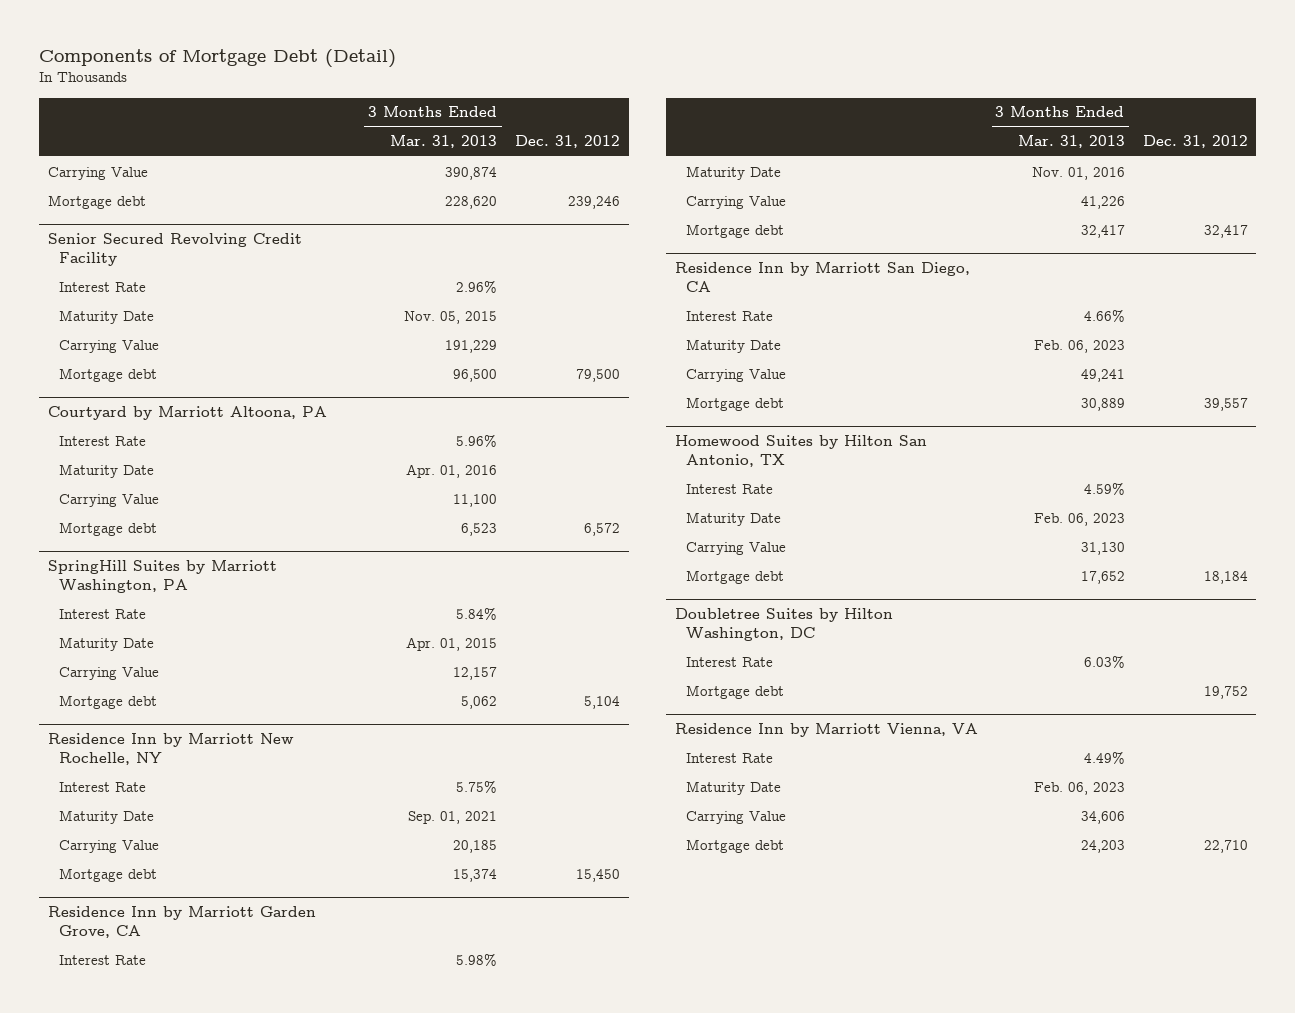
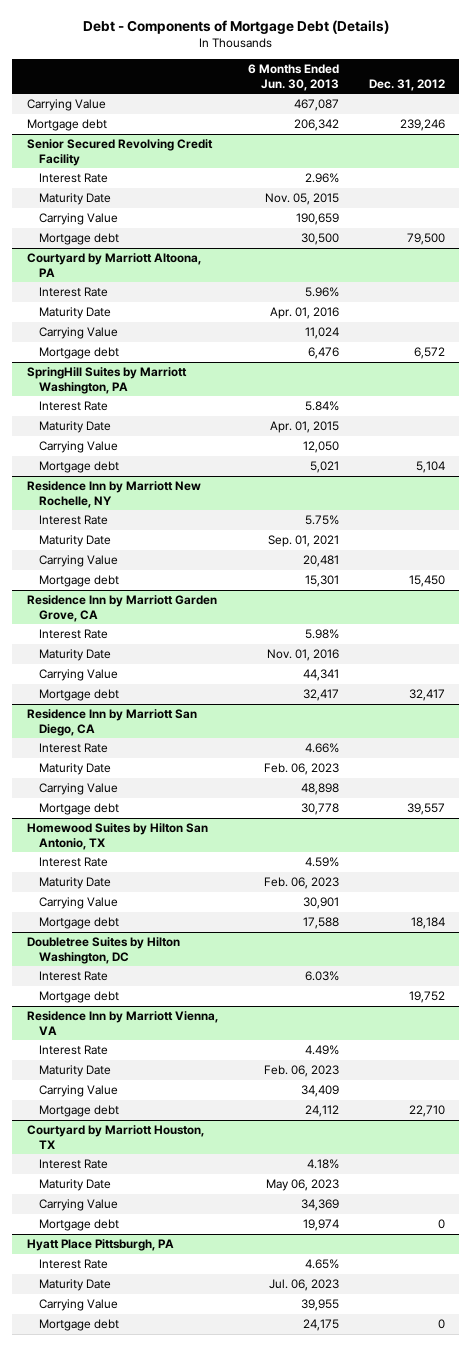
- Components of Mortgage Debt (Detail)
+ Debt - Components of Mortgage Debt (Details)
- | 3 Months Ended Mar. 31, 2013 | Dec. 31, 2012
+ | 6 Months Ended Jun. 30, 2013 | Dec. 31, 2012
+ Courtyard by Marriott Houston, TX
+ Interest Rate | 4.18% |
+ Maturity Date | May 06, 2023 |
+ Carrying Value | 34,369 |
+ Mortgage debt | 19,974 | 0
+ Hyatt Place Pittsburgh, PA
+ Interest Rate | 4.65% |
+ Maturity Date | Jul. 06, 2023 |
+ Carrying Value | 39,955 |
+ Mortgage debt | 24,175 | 0

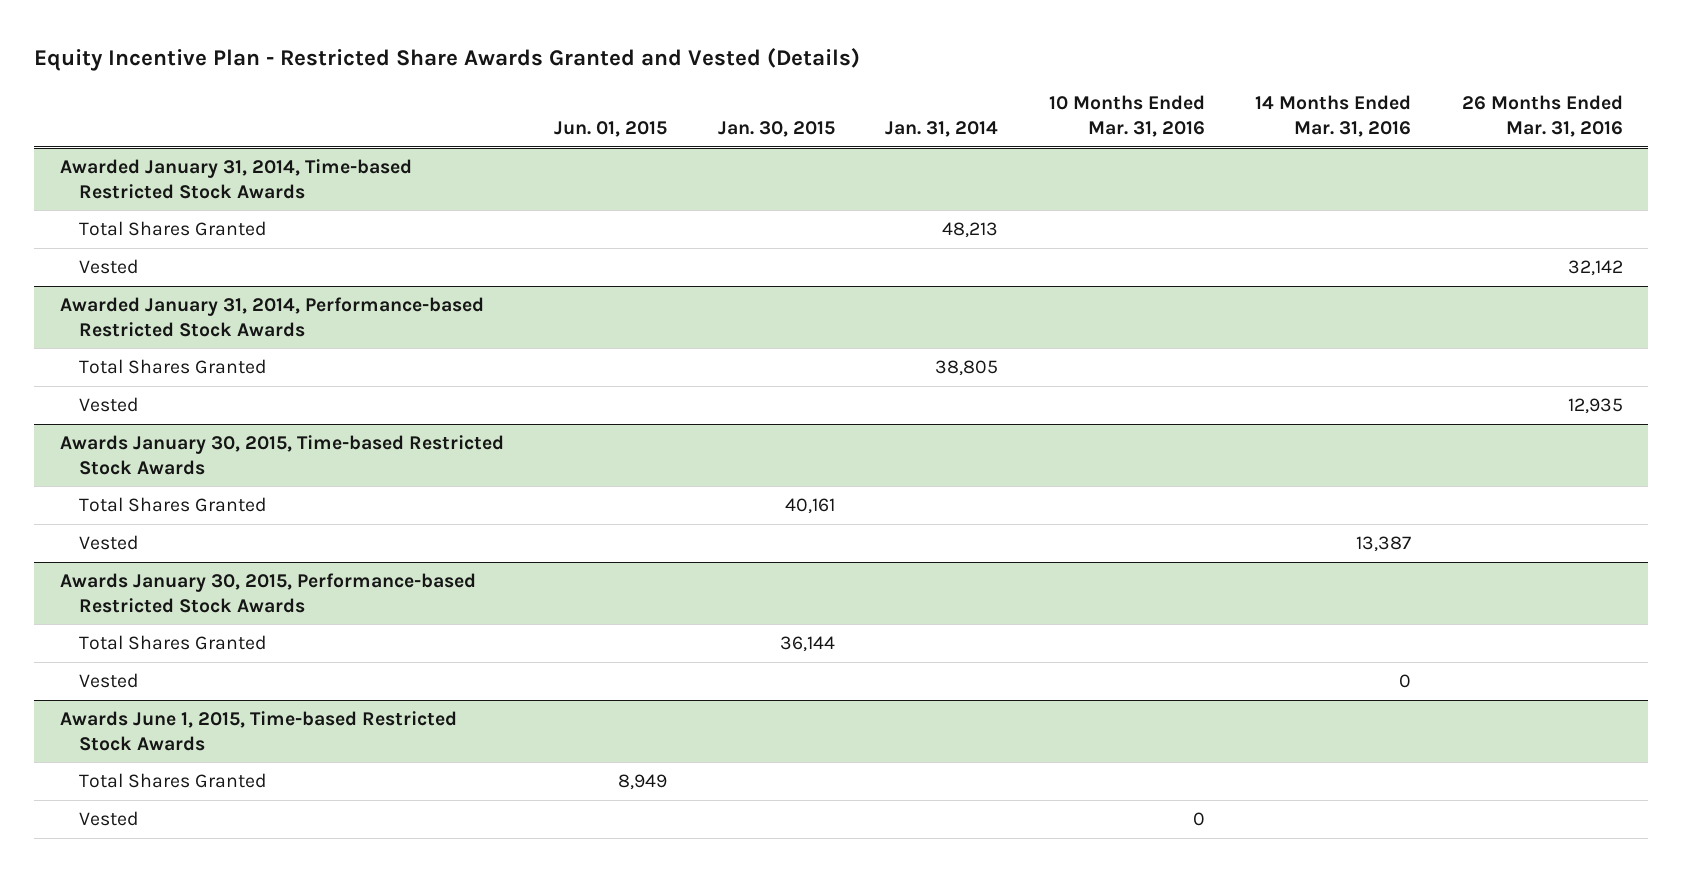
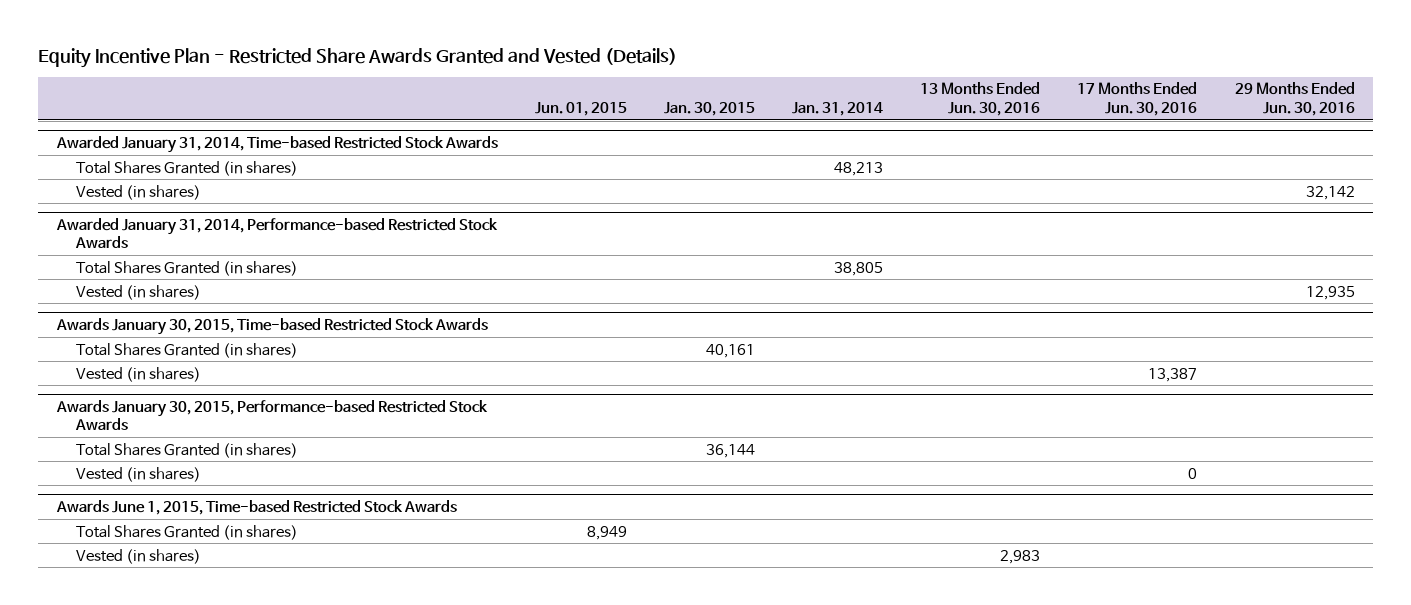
- | Jun. 01, 2015 | Jan. 30, 2015 | Jan. 31, 2014 | 10 Months Ended Mar. 31, 2016 | 14 Months Ended Mar. 31, 2016 | 26 Months Ended Mar. 31, 2016
+ | Jun. 01, 2015 | Jan. 30, 2015 | Jan. 31, 2014 | 13 Months Ended Jun. 30, 2016 | 17 Months Ended Jun. 30, 2016 | 29 Months Ended Jun. 30, 2016
@ Awarded January 31, 2014, Time-based Restricted Stock Awards
- Total Shares Granted | | | 48,213 | | |
- Vested | | | | | | 32,142
+ Total Shares Granted (in shares) | | | 48,213 | | |
+ Vested (in shares) | | | | | | 32,142
@ Awarded January 31, 2014, Performance-based Restricted Stock Awards
- Total Shares Granted | | | 38,805 | | |
- Vested | | | | | | 12,935
+ Total Shares Granted (in shares) | | | 38,805 | | |
+ Vested (in shares) | | | | | | 12,935
@ Awards January 30, 2015, Time-based Restricted Stock Awards
- Total Shares Granted | | 40,161 | | | |
- Vested | | | | | 13,387 |
+ Total Shares Granted (in shares) | | 40,161 | | | |
+ Vested (in shares) | | | | | 13,387 |
@ Awards January 30, 2015, Performance-based Restricted Stock Awards
- Total Shares Granted | | 36,144 | | | |
- Vested | | | | | 0 |
+ Total Shares Granted (in shares) | | 36,144 | | | |
+ Vested (in shares) | | | | | 0 |
@ Awards June 1, 2015, Time-based Restricted Stock Awards
- Total Shares Granted | 8,949 | | | | |
- Vested | | | | 0 | |
+ Total Shares Granted (in shares) | 8,949 | | | | |
+ Vested (in shares) | | | | 2,983 | |

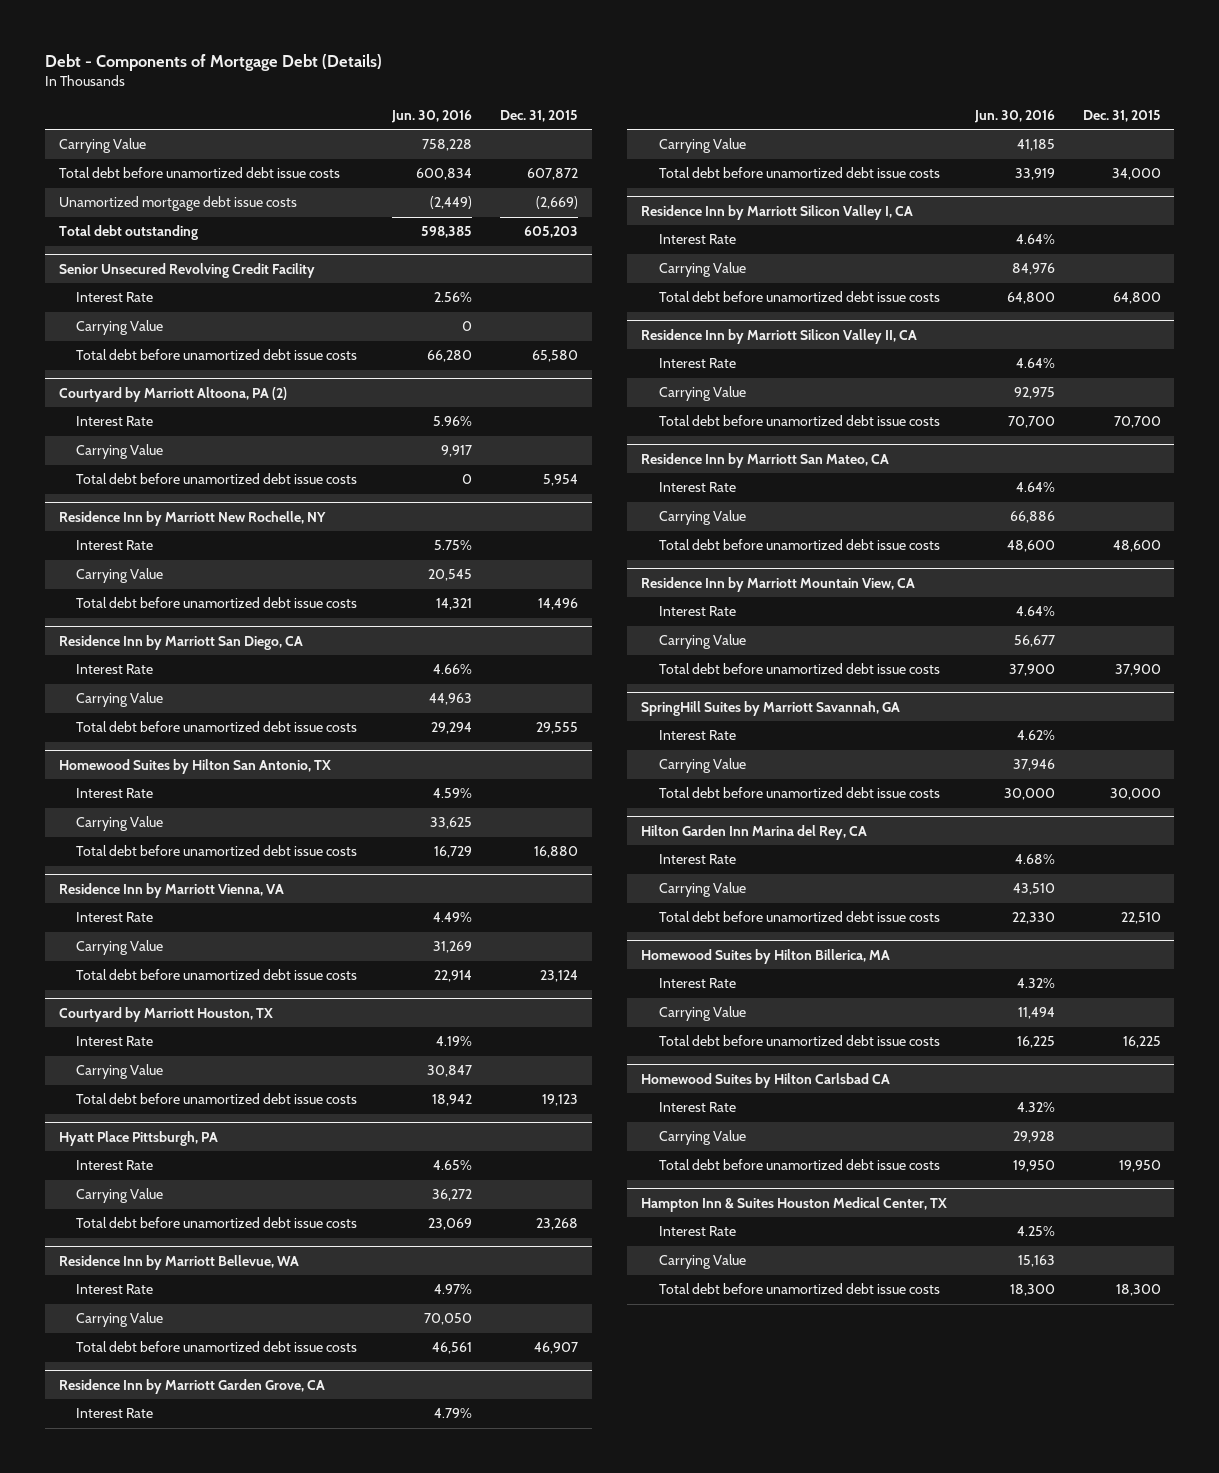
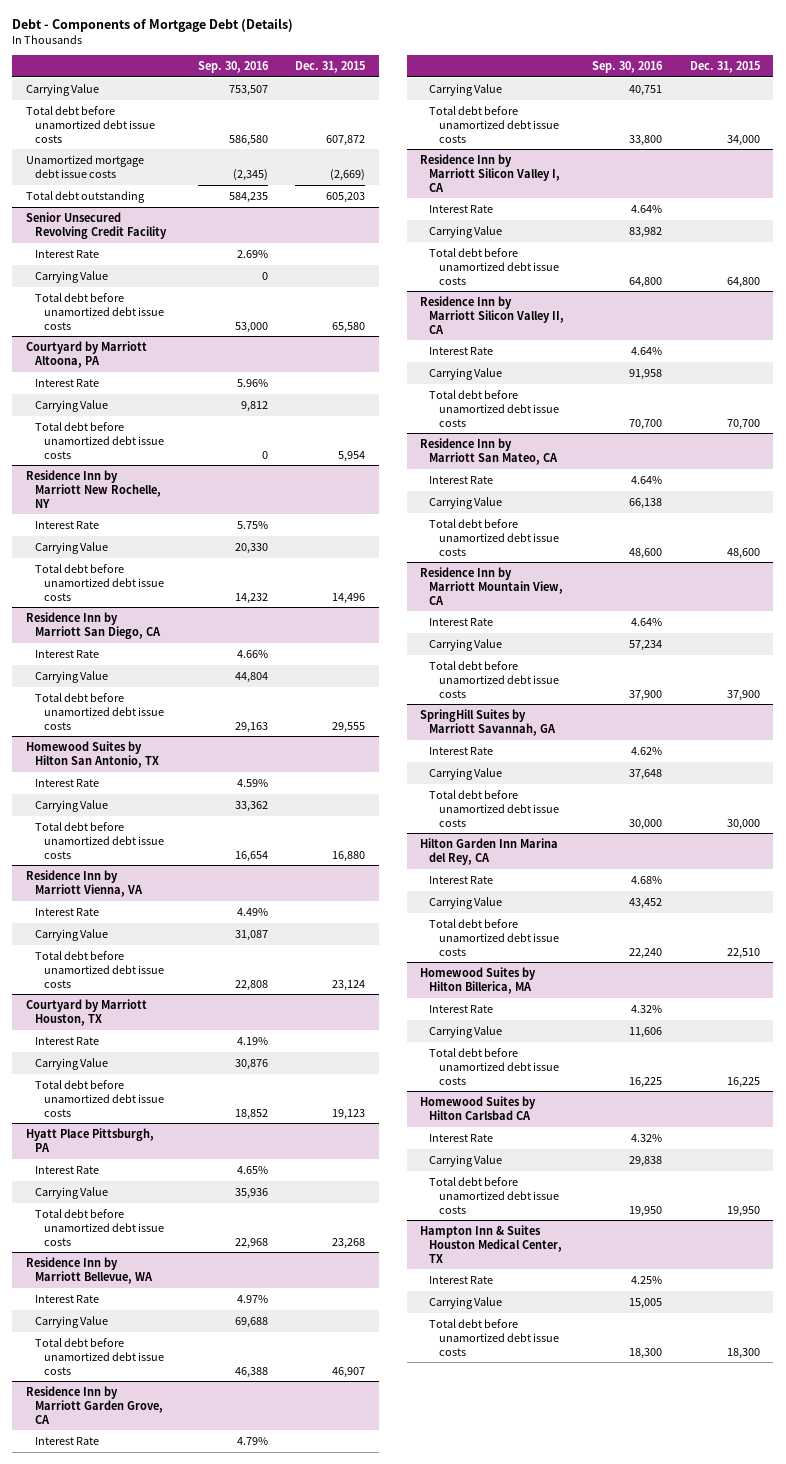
- | Jun. 30, 2016 | Dec. 31, 2015
+ | Sep. 30, 2016 | Dec. 31, 2015
- Courtyard by Marriott Altoona, PA (2)
+ Courtyard by Marriott Altoona, PA

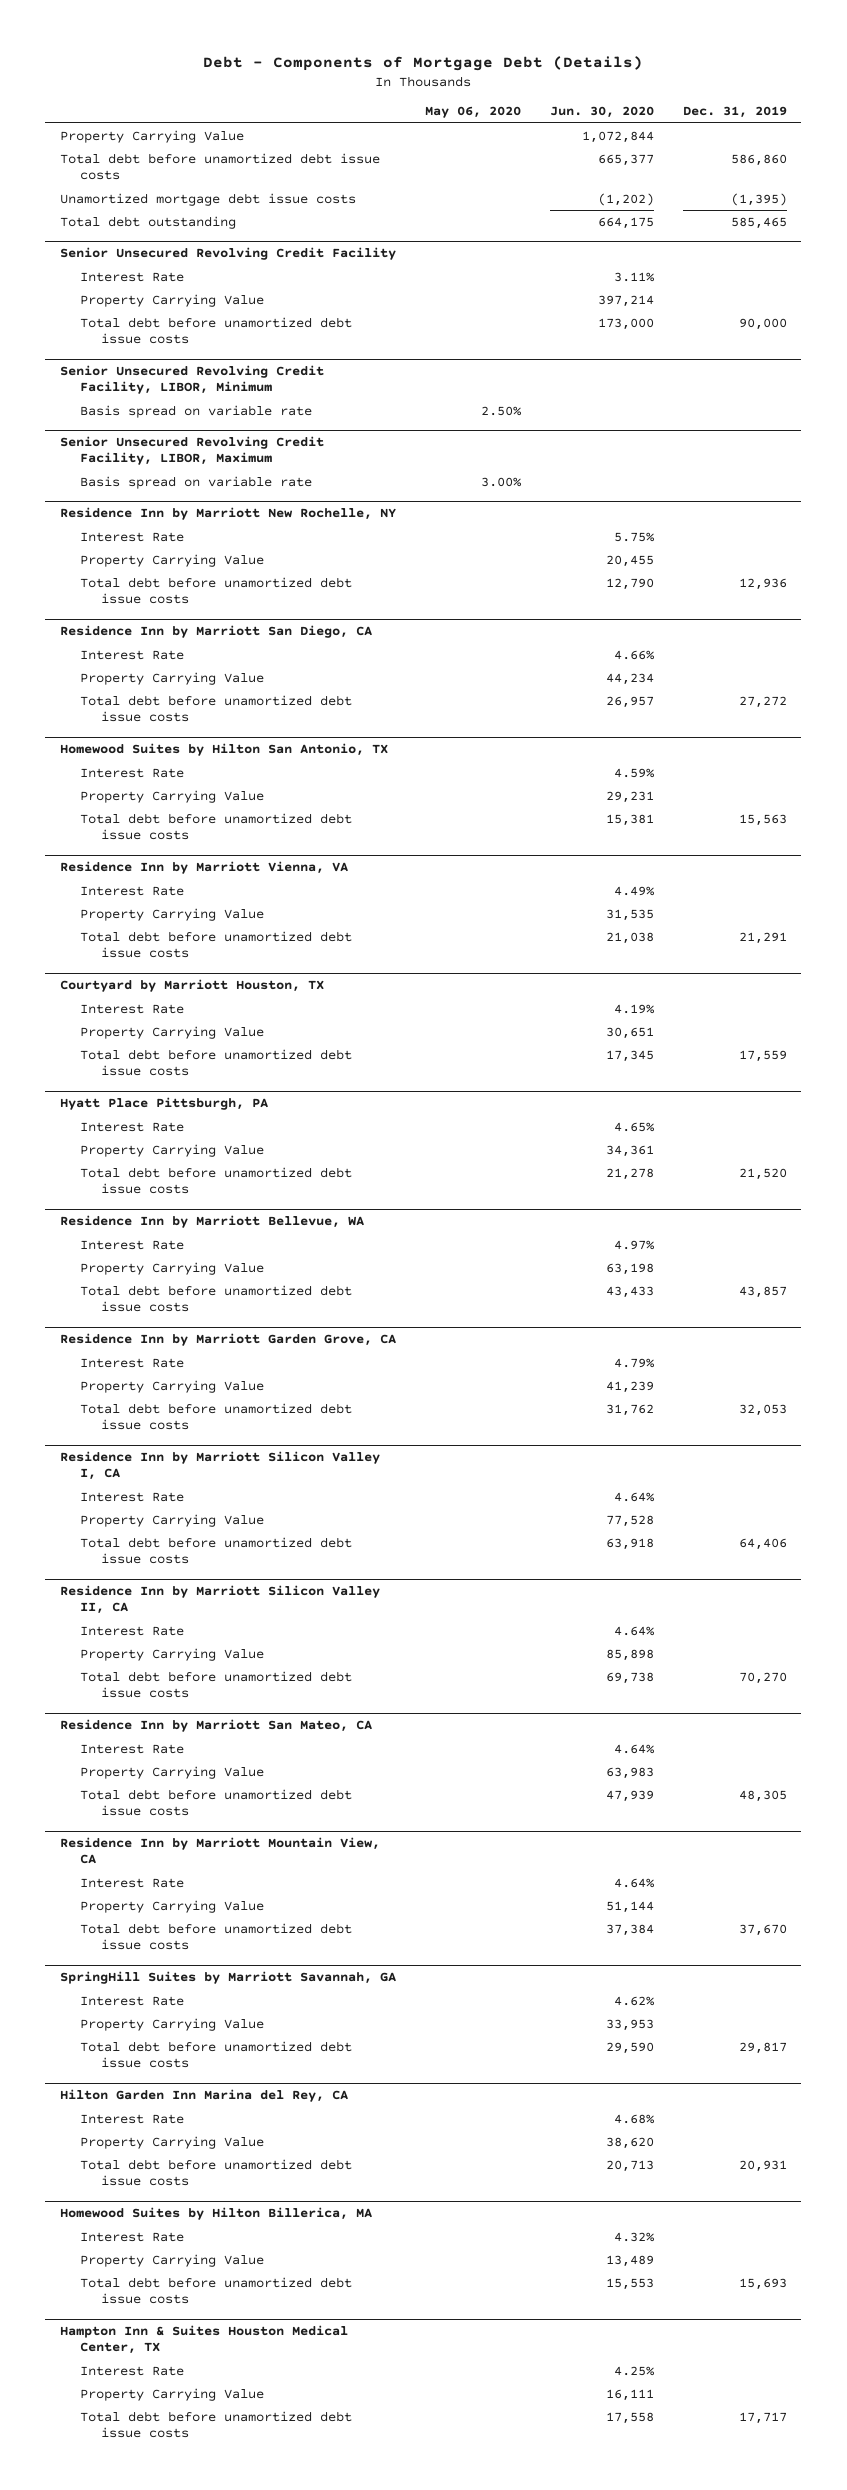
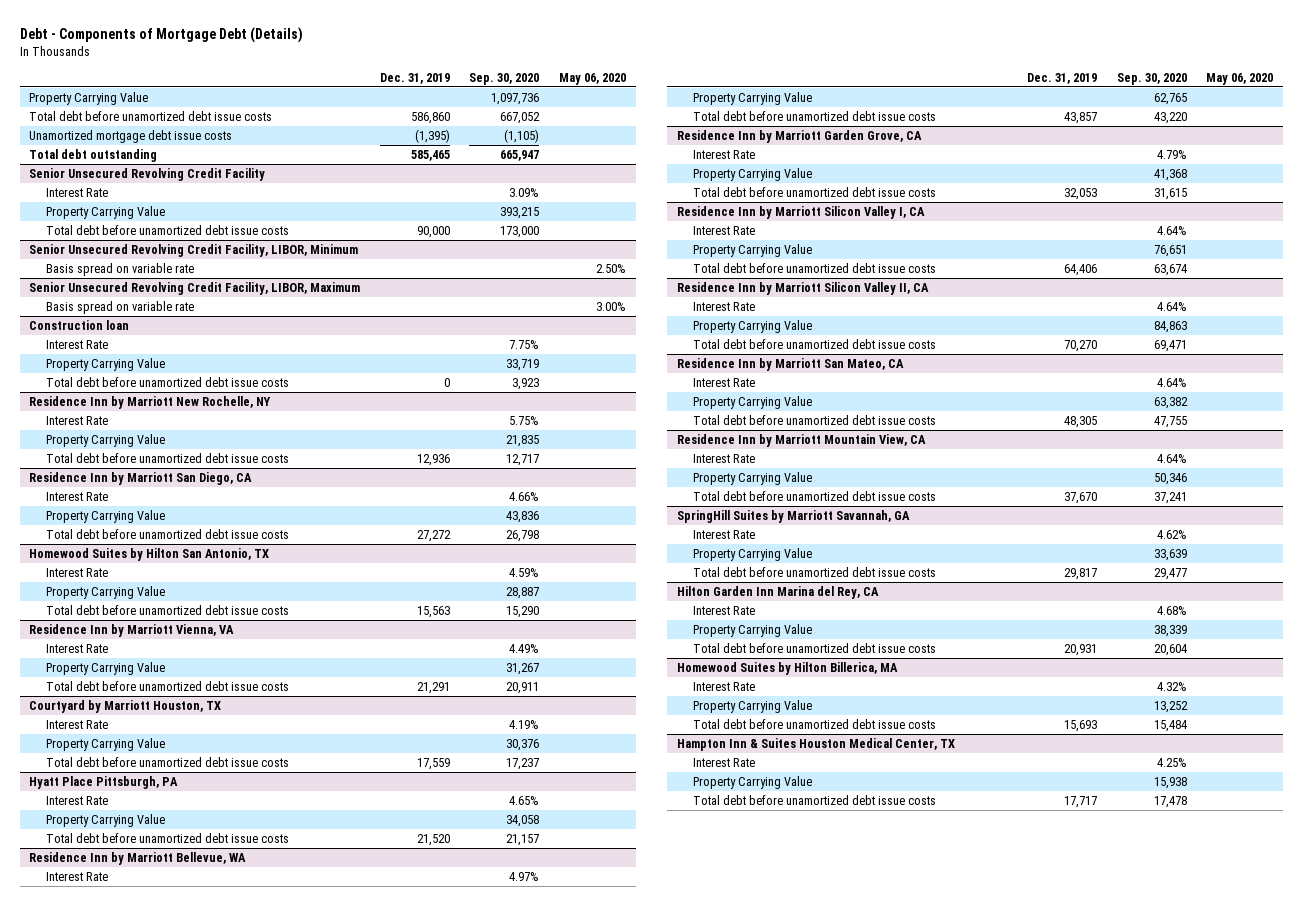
- | May 06, 2020 | Jun. 30, 2020 | Dec. 31, 2019
+ | Dec. 31, 2019 | Sep. 30, 2020 | May 06, 2020
+ Construction loan
+ Interest Rate | | 7.75% |
+ Property Carrying Value | | 33,719 |
+ Total debt before unamortized debt issue costs | 0 | 3,923 |

